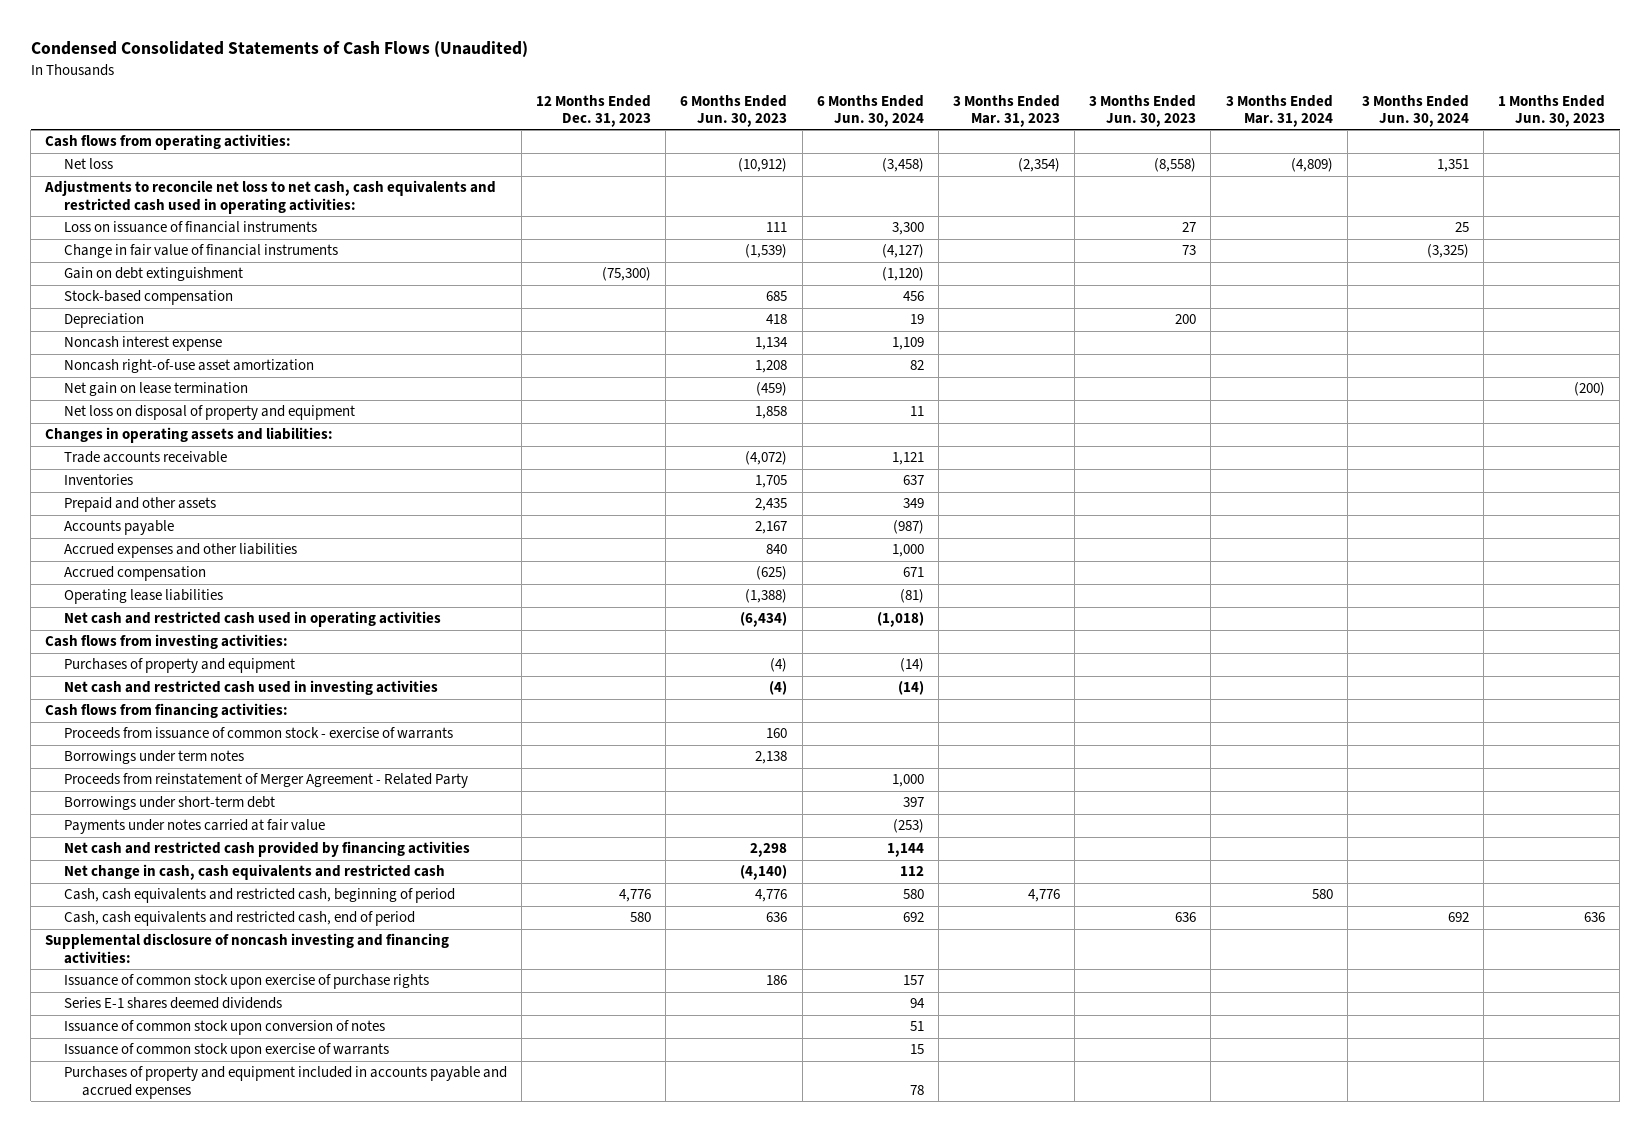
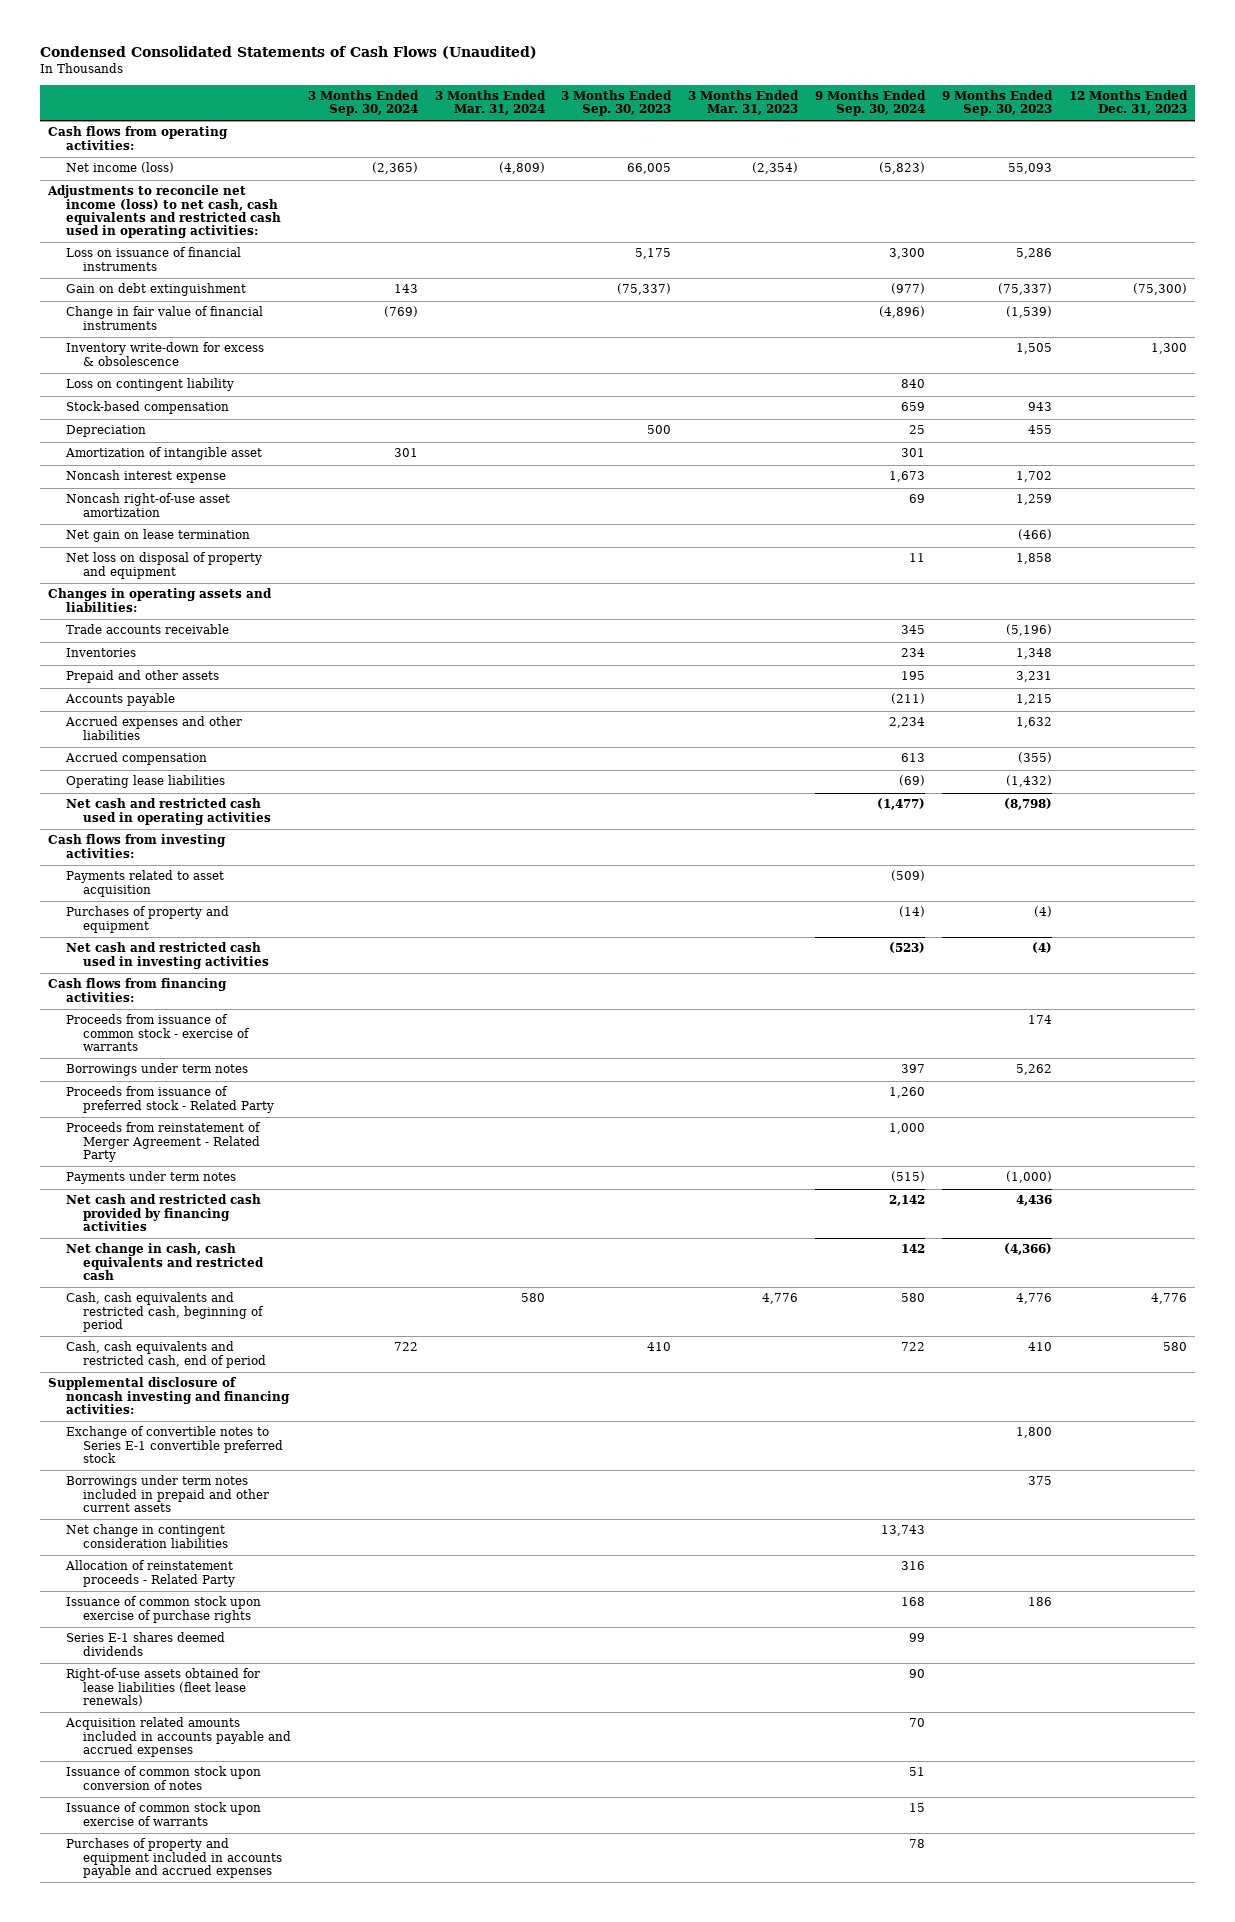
- | 12 Months Ended Dec. 31, 2023 | 6 Months Ended Jun. 30, 2023 | 6 Months Ended Jun. 30, 2024 | 3 Months Ended Mar. 31, 2023 | 3 Months Ended Jun. 30, 2023 | 3 Months Ended Mar. 31, 2024 | 3 Months Ended Jun. 30, 2024 | 1 Months Ended Jun. 30, 2023
+ | 3 Months Ended Sep. 30, 2024 | 3 Months Ended Mar. 31, 2024 | 3 Months Ended Sep. 30, 2023 | 3 Months Ended Mar. 31, 2023 | 9 Months Ended Sep. 30, 2024 | 9 Months Ended Sep. 30, 2023 | 12 Months Ended Dec. 31, 2023
- Net loss | | (10,912) | (3,458) | (2,354) | (8,558) | (4,809) | 1,351 |
- Adjustments to reconcile net loss to net cash, cash equivalents and restricted cash used in operating activities:
+ Net income (loss) | (2,365) | (4,809) | 66,005 | (2,354) | (5,823) | 55,093 |
+ Adjustments to reconcile net income (loss) to net cash, cash equivalents and restricted cash used in operating activities:
moved down: Change in fair value of financial instruments | (769) | | | | (4,896) | (1,539) |
+ Inventory write-down for excess & obsolescence | | | | | | 1,505 | 1,300
+ Loss on contingent liability | | | | | 840 | |
+ Amortization of intangible asset | 301 | | | | 301 | |
+ Payments related to asset acquisition | | | | | (509) | |
+ Proceeds from issuance of preferred stock - Related Party | | | | | 1,260 | |
- Borrowings under short-term debt | | | 397 | | | | |
- Payments under notes carried at fair value | | | (253) | | | | |
+ Payments under term notes | | | | | (515) | (1,000) |
+ Exchange of convertible notes to Series E-1 convertible preferred stock | | | | | | 1,800 |
+ Borrowings under term notes included in prepaid and other current assets | | | | | | 375 |
+ Net change in contingent consideration liabilities | | | | | 13,743 | |
+ Allocation of reinstatement proceeds - Related Party | | | | | 316 | |
+ Right-of-use assets obtained for lease liabilities (fleet lease renewals) | | | | | 90 | |
+ Acquisition related amounts included in accounts payable and accrued expenses | | | | | 70 | |

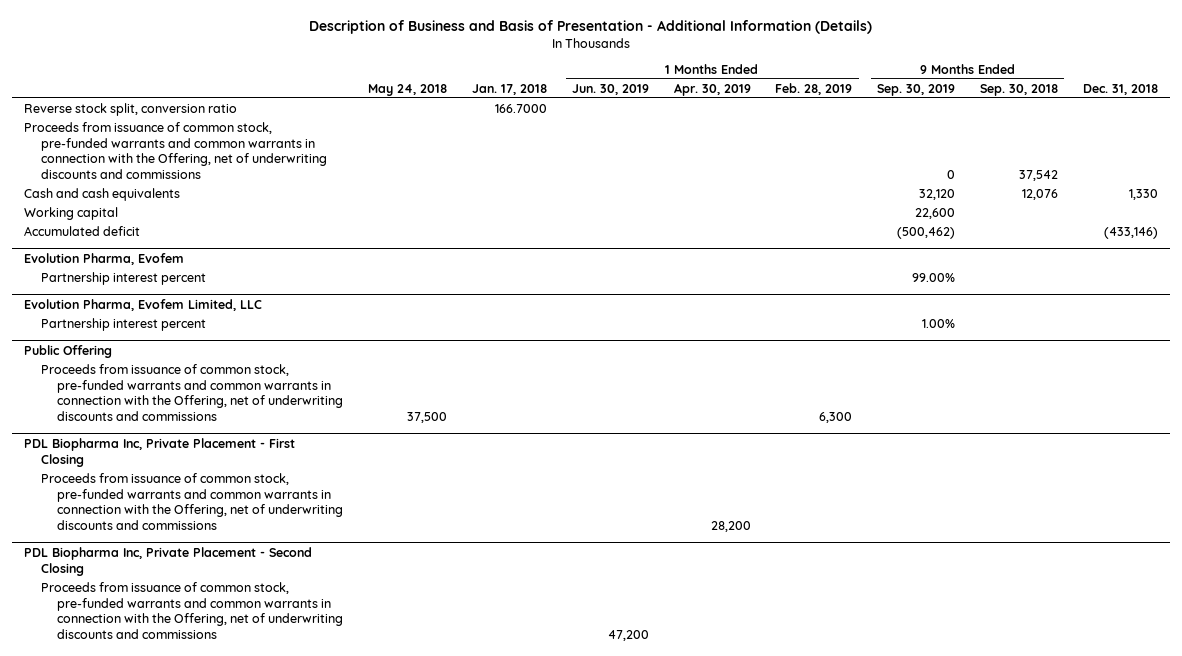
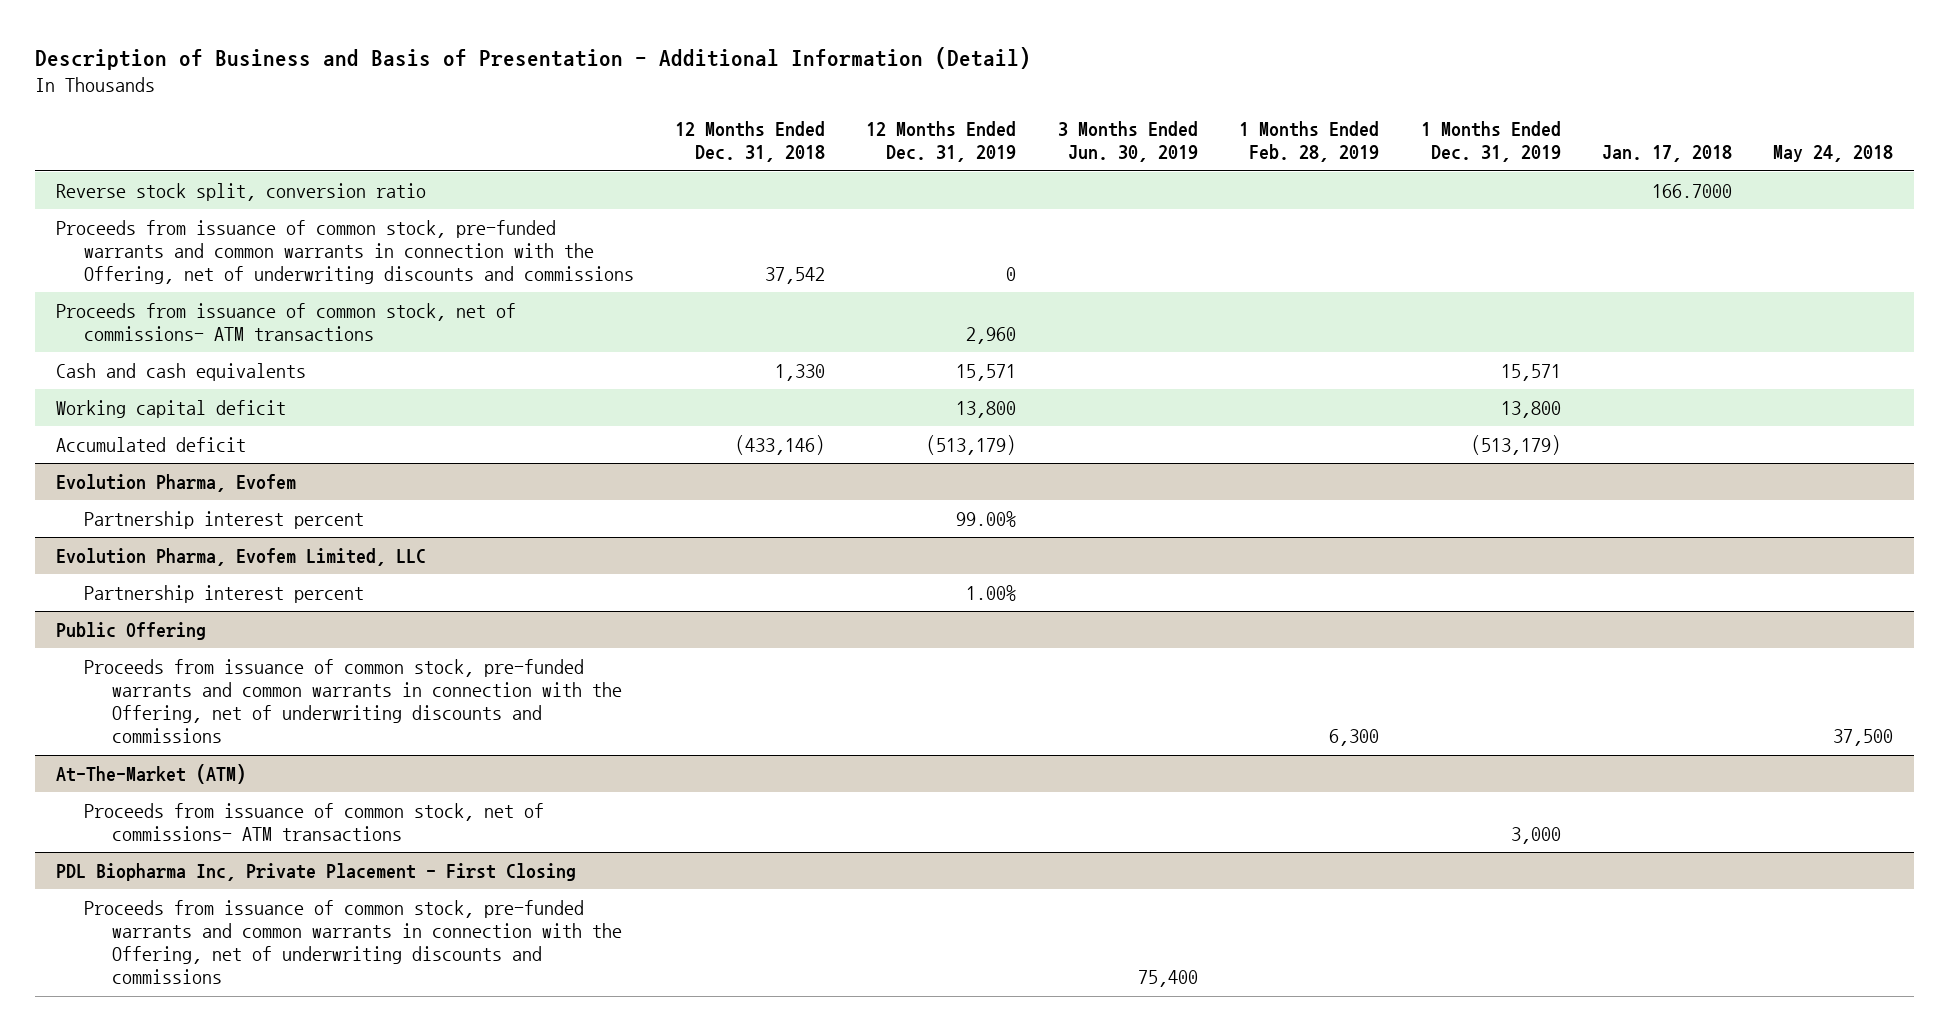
- Description of Business and Basis of Presentation - Additional Information (Details)
+ Description of Business and Basis of Presentation - Additional Information (Detail)
- | May 24, 2018 | Jan. 17, 2018 | 1 Months Ended Jun. 30, 2019 | 1 Months Ended Apr. 30, 2019 | 1 Months Ended Feb. 28, 2019 | 9 Months Ended Sep. 30, 2019 | 9 Months Ended Sep. 30, 2018 | Dec. 31, 2018
+ | 12 Months Ended Dec. 31, 2018 | 12 Months Ended Dec. 31, 2019 | 3 Months Ended Jun. 30, 2019 | 1 Months Ended Feb. 28, 2019 | 1 Months Ended Dec. 31, 2019 | Jan. 17, 2018 | May 24, 2018
+ Proceeds from issuance of common stock, net of commissions- ATM transactions | | 2,960 | | | | |
- Working capital | | | | | | 22,600 | |
+ Working capital deficit | | 13,800 | | | 13,800 | |
+ At-The-Market (ATM)
+ Proceeds from issuance of common stock, net of commissions- ATM transactions | | | | | 3,000 | |
- PDL Biopharma Inc, Private Placement - Second Closing
- Proceeds from issuance of common stock, pre-funded warrants and common warrants in connection with the Offering, net of underwriting discounts and commissions | | | 47,200 | | | | |

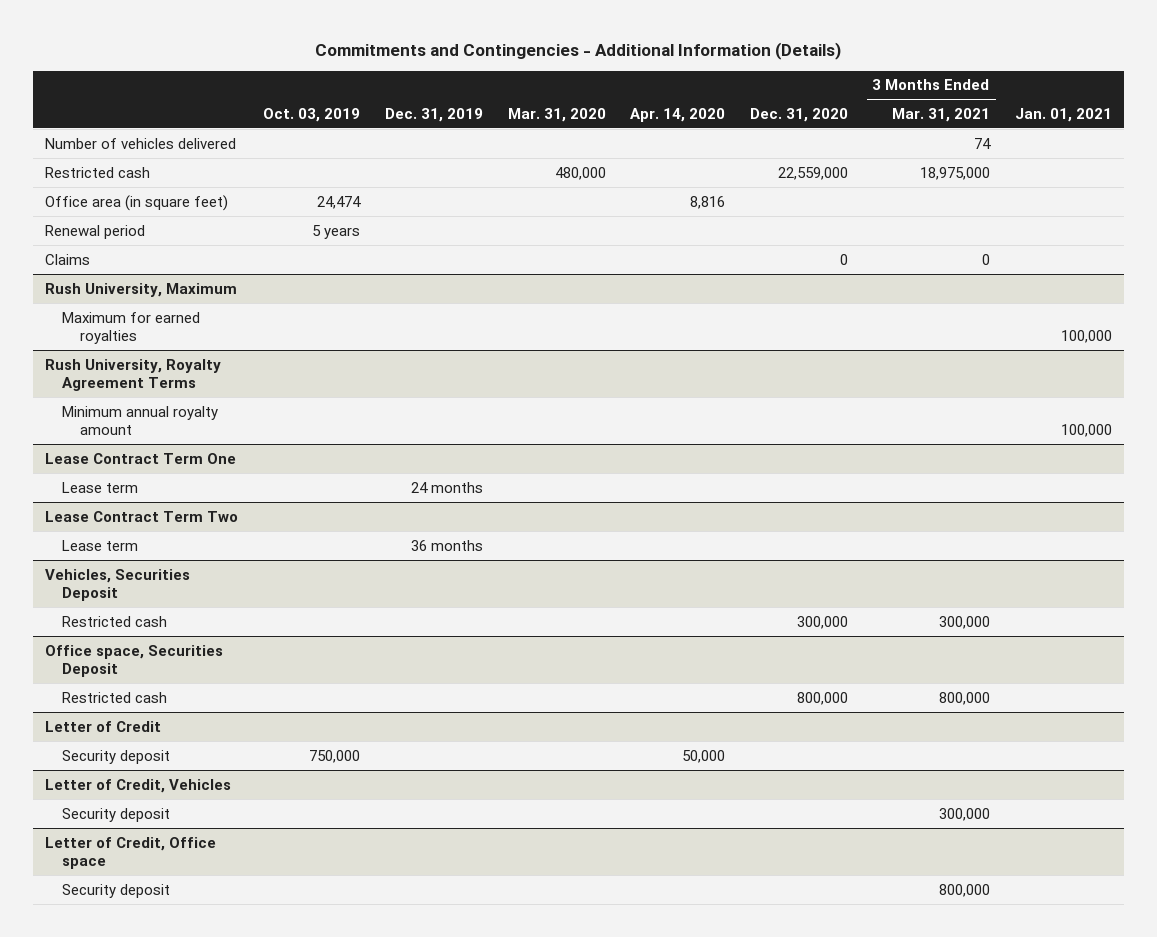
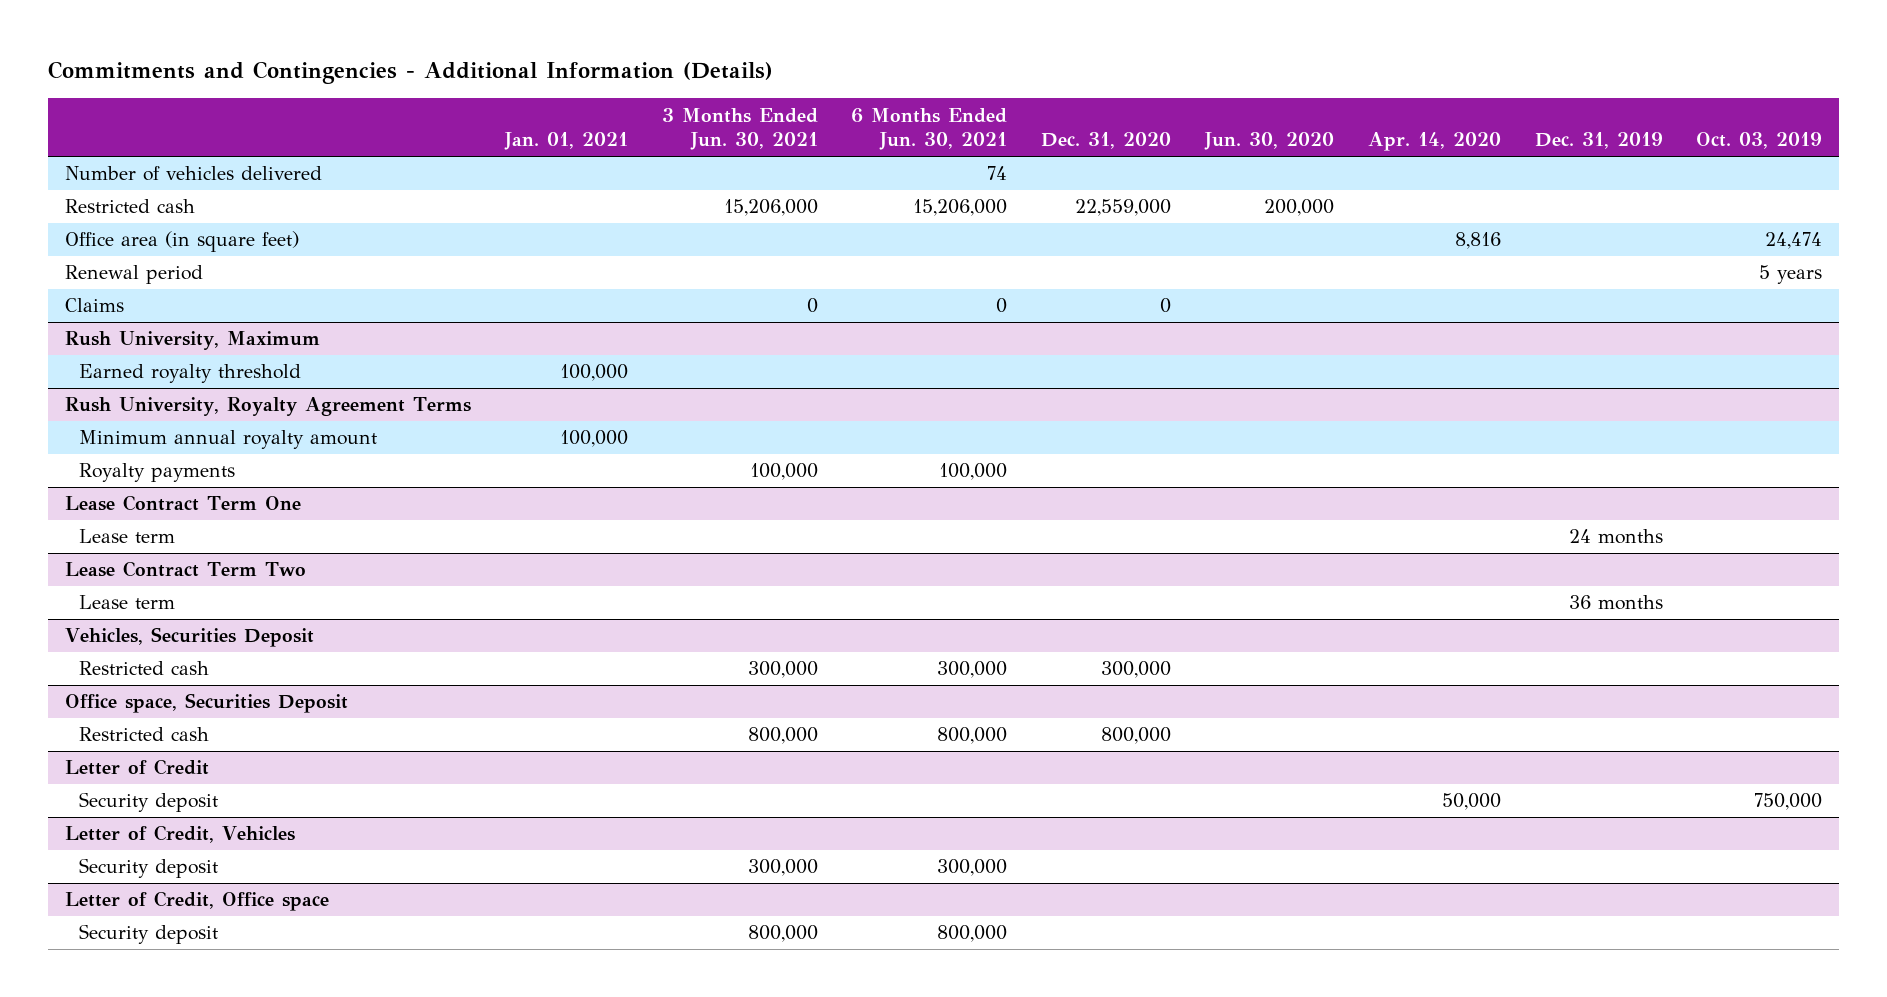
- | Oct. 03, 2019 | Dec. 31, 2019 | Mar. 31, 2020 | Apr. 14, 2020 | Dec. 31, 2020 | 3 Months Ended Mar. 31, 2021 | Jan. 01, 2021
+ | Jan. 01, 2021 | 3 Months Ended Jun. 30, 2021 | 6 Months Ended Jun. 30, 2021 | Dec. 31, 2020 | Jun. 30, 2020 | Apr. 14, 2020 | Dec. 31, 2019 | Oct. 03, 2019
@ Rush University, Maximum
- Maximum for earned royalties | | | | | | | 100,000
+ Earned royalty threshold | 100,000 | | | | | | |
@ Rush University, Royalty Agreement Terms
+ Royalty payments | | 100,000 | 100,000 | | | | |

